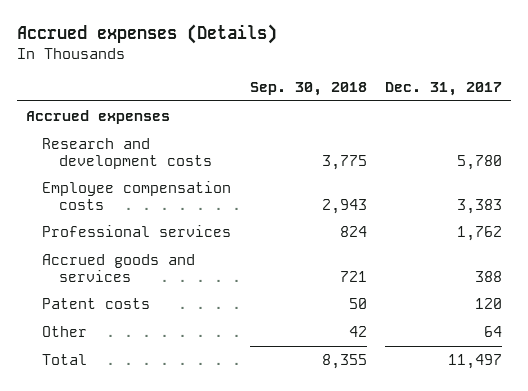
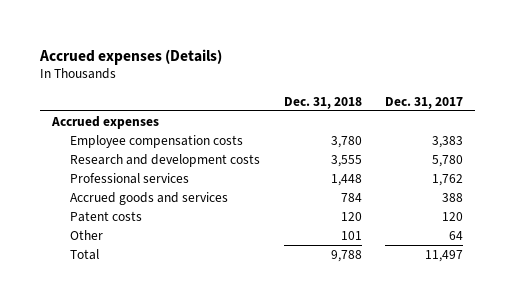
- | Sep. 30, 2018 | Dec. 31, 2017
+ | Dec. 31, 2018 | Dec. 31, 2017
moved down: Research and development costs | 3,555 | 5,780

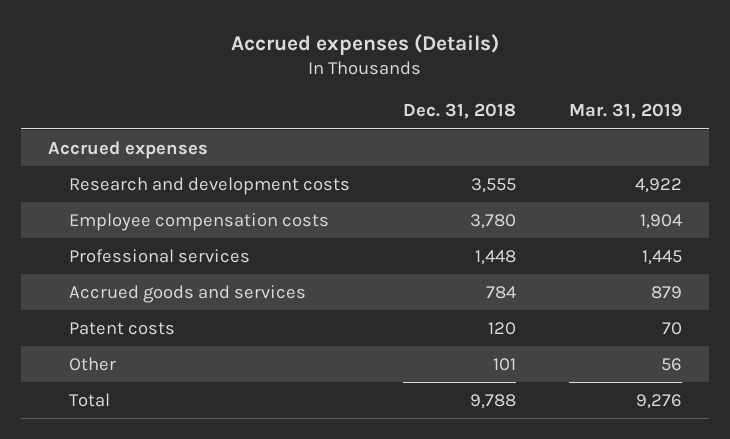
- | Dec. 31, 2018 | Dec. 31, 2017
+ | Dec. 31, 2018 | Mar. 31, 2019
moved down: Employee compensation costs | 3,780 | 1,904

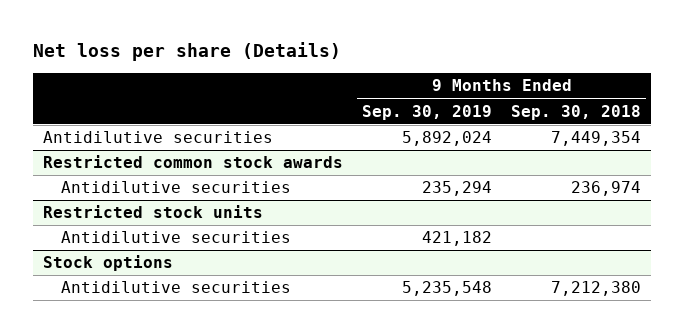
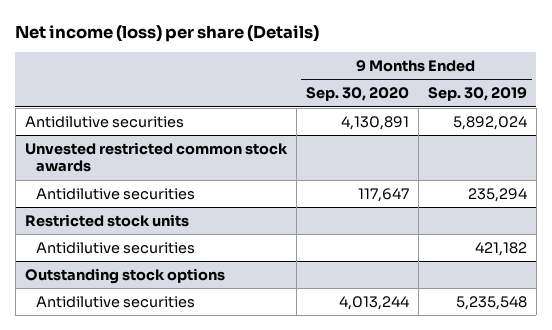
- Net loss per share (Details)
+ Net income (loss) per share (Details)
- | 9 Months Ended Sep. 30, 2019 | 9 Months Ended Sep. 30, 2018
+ | 9 Months Ended Sep. 30, 2020 | 9 Months Ended Sep. 30, 2019
- Restricted common stock awards
+ Unvested restricted common stock awards
- Stock options
+ Outstanding stock options

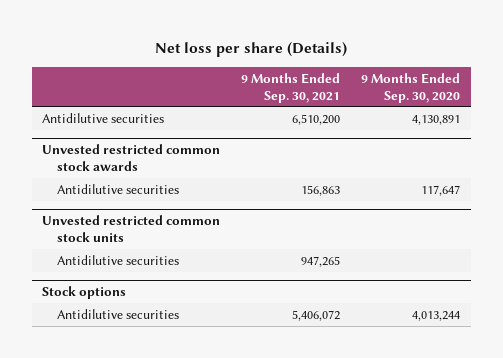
- Net income (loss) per share (Details)
+ Net loss per share (Details)
- | 9 Months Ended Sep. 30, 2020 | 9 Months Ended Sep. 30, 2019
+ | 9 Months Ended Sep. 30, 2021 | 9 Months Ended Sep. 30, 2020
- Restricted stock units
+ Unvested restricted common stock units
- Outstanding stock options
+ Stock options

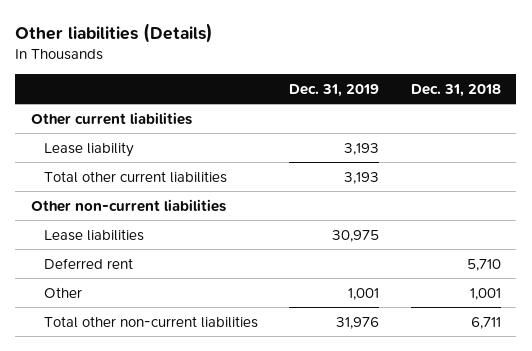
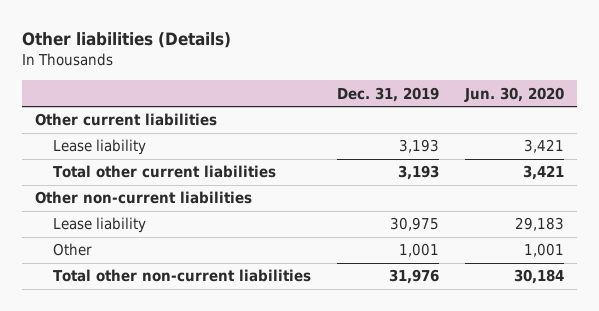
- | Dec. 31, 2019 | Dec. 31, 2018
+ | Dec. 31, 2019 | Jun. 30, 2020
- Lease liabilities | 30,975 |
- Deferred rent | | 5,710
+ Lease liability | 30,975 | 29,183

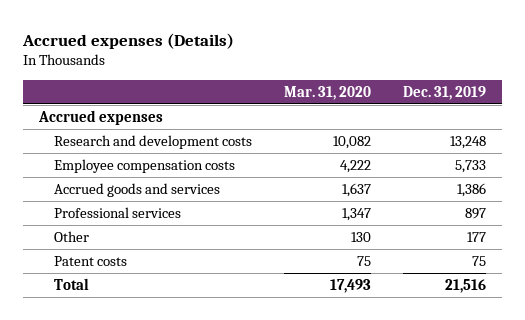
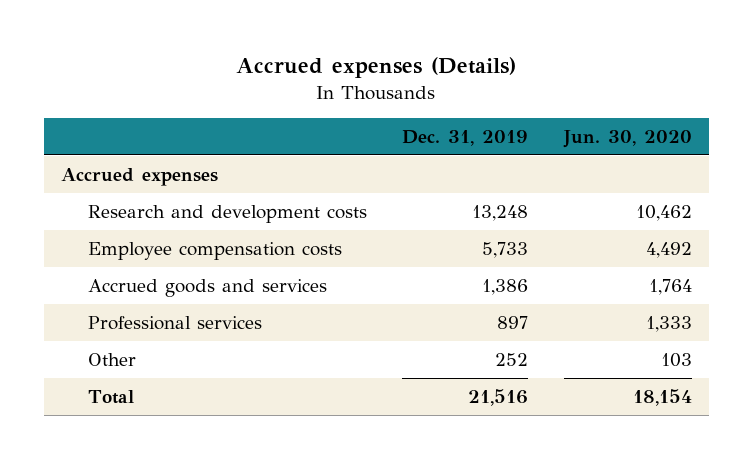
- | Mar. 31, 2020 | Dec. 31, 2019
+ | Dec. 31, 2019 | Jun. 30, 2020
- Other | 130 | 177
- Patent costs | 75 | 75
+ Other | 252 | 103

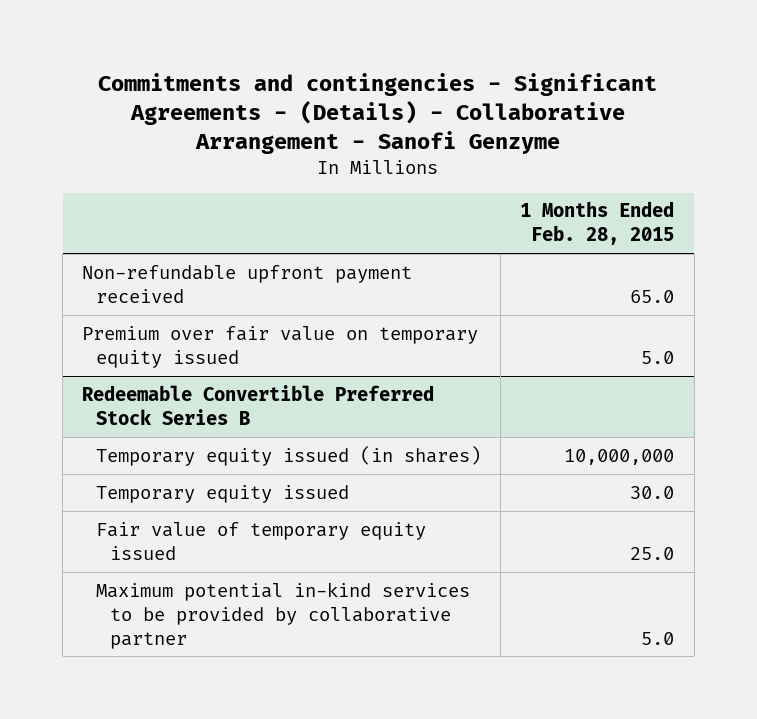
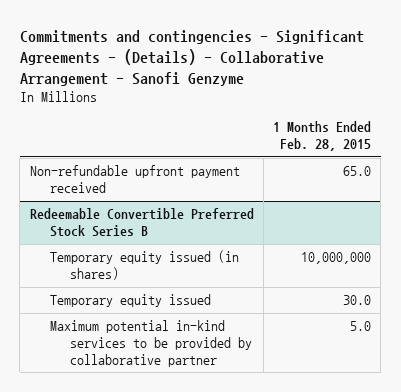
- Premium over fair value on temporary equity issued | 5.0
@ Redeemable Convertible Preferred Stock Series B
- Fair value of temporary equity issued | 25.0

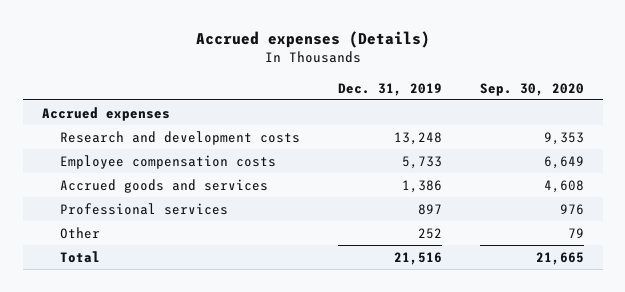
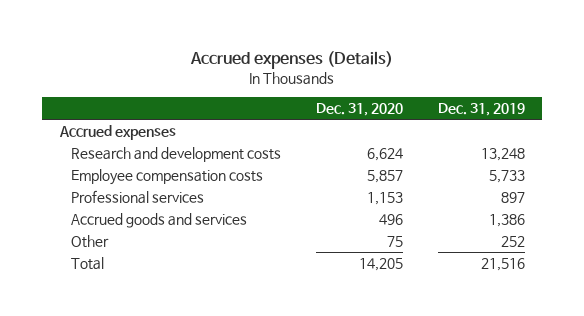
- | Dec. 31, 2019 | Sep. 30, 2020
+ | Dec. 31, 2020 | Dec. 31, 2019
moved down: Accrued goods and services | 496 | 1,386

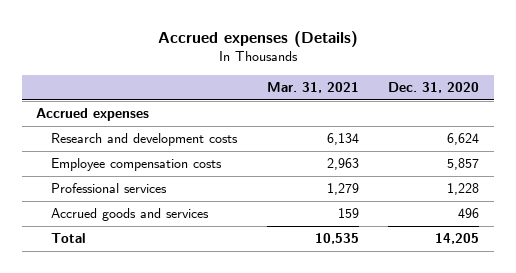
- | Dec. 31, 2020 | Dec. 31, 2019
+ | Mar. 31, 2021 | Dec. 31, 2020
- Professional services | 1,153 | 897
+ Professional services | 1,279 | 1,228
- Other | 75 | 252

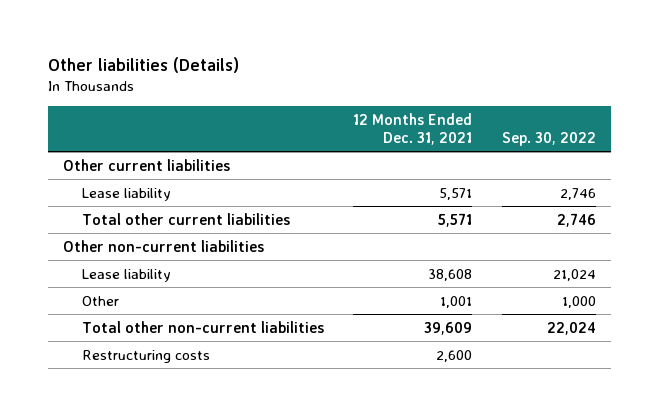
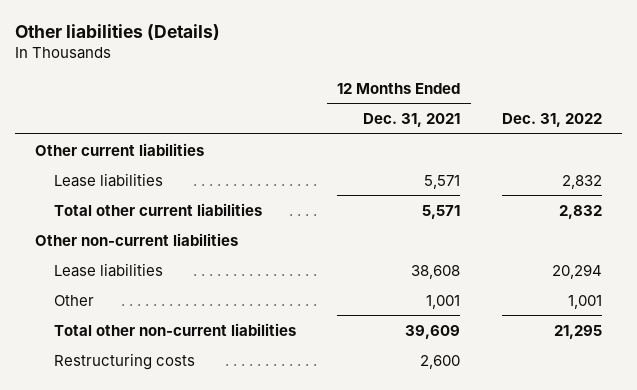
- | 12 Months Ended Dec. 31, 2021 | Sep. 30, 2022
+ | 12 Months Ended Dec. 31, 2021 | Dec. 31, 2022
- Lease liability | 5,571 | 2,746
+ Lease liabilities | 5,571 | 2,832
- Lease liability | 38,608 | 21,024
+ Lease liabilities | 38,608 | 20,294

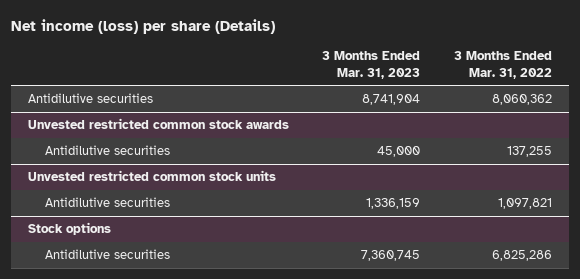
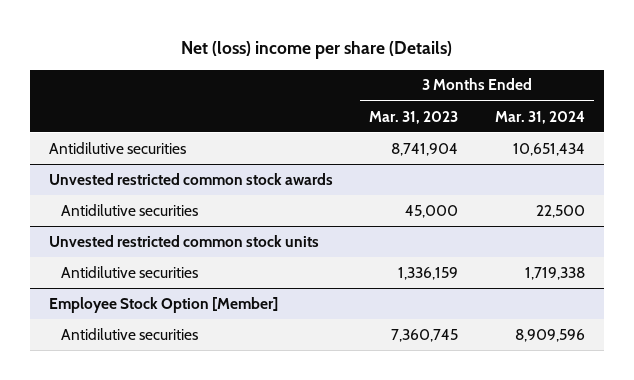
- Net income (loss) per share (Details)
+ Net (loss) income per share (Details)
- | 3 Months Ended Mar. 31, 2023 | 3 Months Ended Mar. 31, 2022
+ | 3 Months Ended Mar. 31, 2023 | 3 Months Ended Mar. 31, 2024
- Stock options
+ Employee Stock Option [Member]

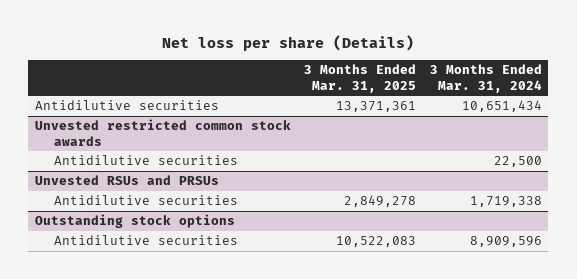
- Net (loss) income per share (Details)
+ Net loss per share (Details)
- | 3 Months Ended Mar. 31, 2023 | 3 Months Ended Mar. 31, 2024
+ | 3 Months Ended Mar. 31, 2025 | 3 Months Ended Mar. 31, 2024
- Unvested restricted common stock units
+ Unvested RSUs and PRSUs
- Employee Stock Option [Member]
+ Outstanding stock options

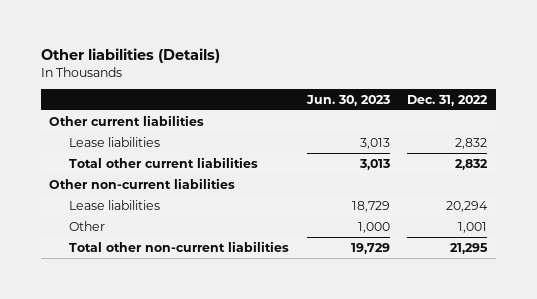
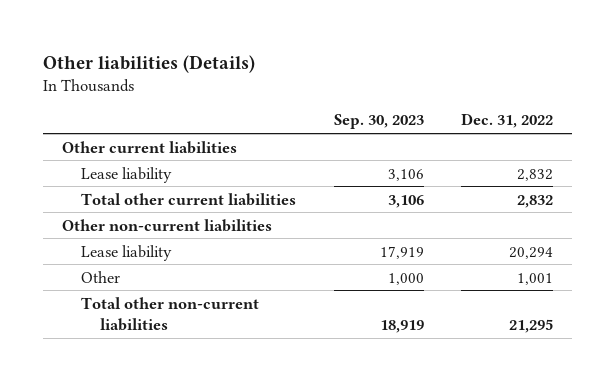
- | Jun. 30, 2023 | Dec. 31, 2022
+ | Sep. 30, 2023 | Dec. 31, 2022
- Lease liabilities | 3,013 | 2,832
+ Lease liability | 3,106 | 2,832
- Lease liabilities | 18,729 | 20,294
+ Lease liability | 17,919 | 20,294

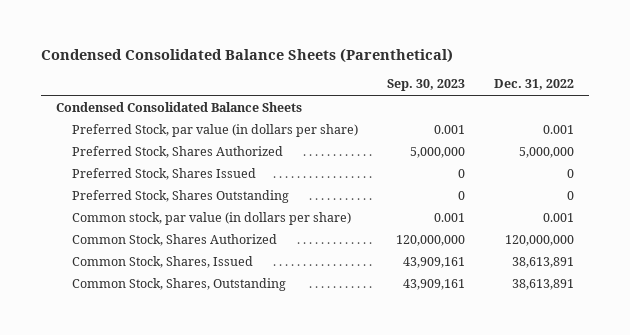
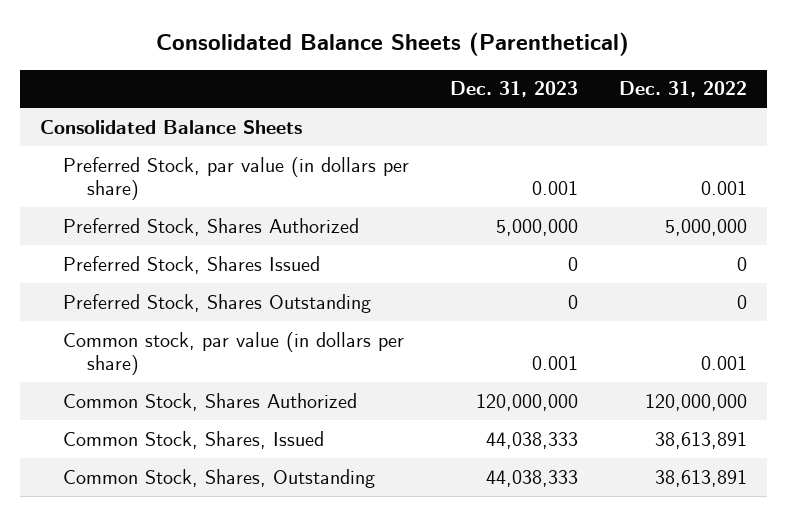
- Condensed Consolidated Balance Sheets (Parenthetical)
+ Consolidated Balance Sheets (Parenthetical)
- | Sep. 30, 2023 | Dec. 31, 2022
+ | Dec. 31, 2023 | Dec. 31, 2022
- Condensed Consolidated Balance Sheets
+ Consolidated Balance Sheets

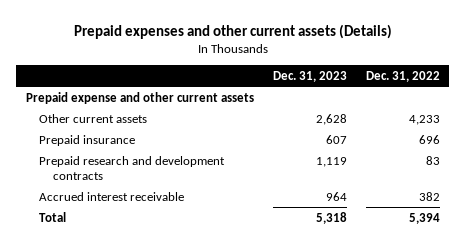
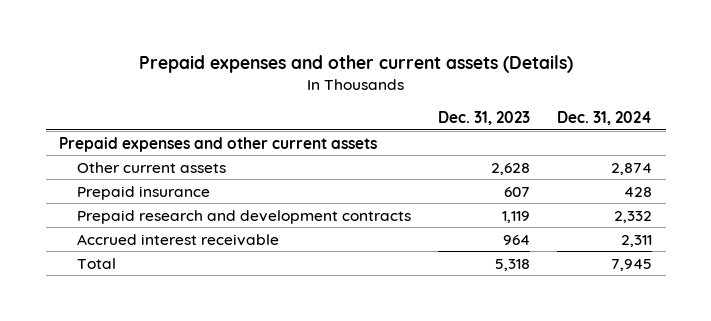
- | Dec. 31, 2023 | Dec. 31, 2022
+ | Dec. 31, 2023 | Dec. 31, 2024
- Prepaid expense and other current assets
+ Prepaid expenses and other current assets

